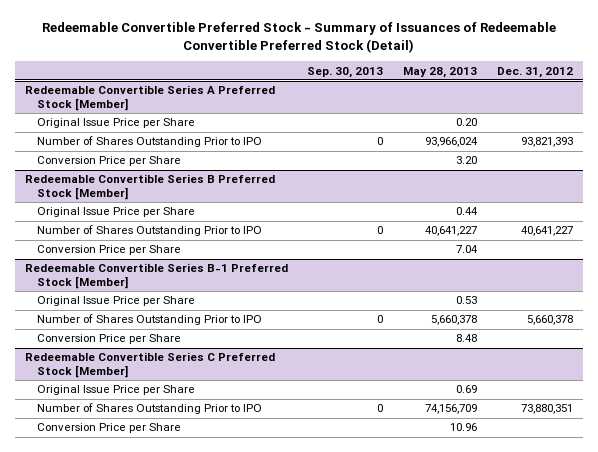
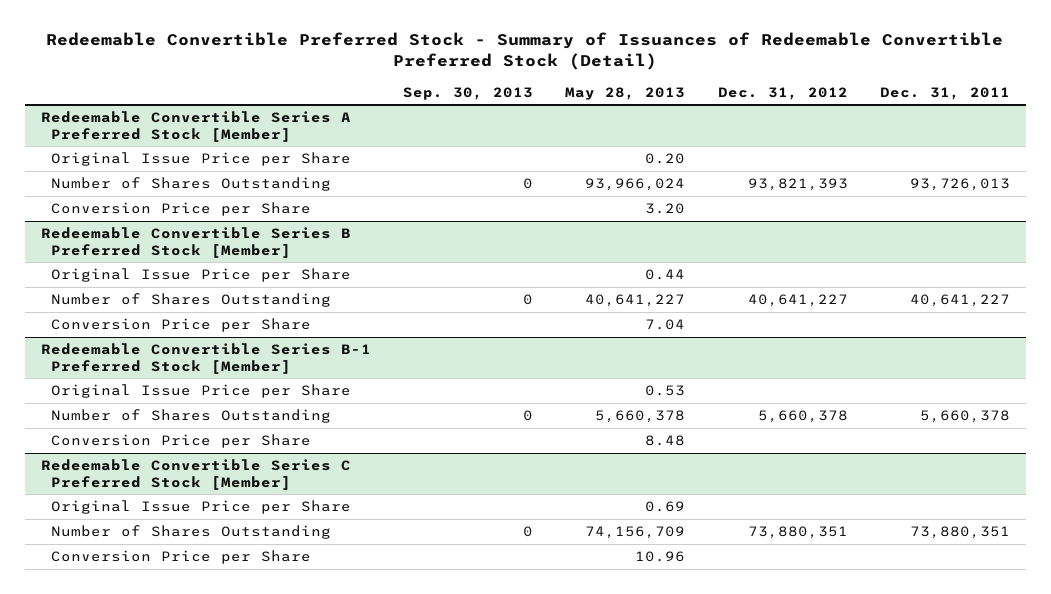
- | Sep. 30, 2013 | May 28, 2013 | Dec. 31, 2012
+ | Sep. 30, 2013 | May 28, 2013 | Dec. 31, 2012 | Dec. 31, 2011
@ Redeemable Convertible Series A Preferred Stock [Member]
- Number of Shares Outstanding Prior to IPO | 0 | 93,966,024 | 93,821,393
+ Number of Shares Outstanding | 0 | 93,966,024 | 93,821,393 | 93,726,013
@ Redeemable Convertible Series B Preferred Stock [Member]
- Number of Shares Outstanding Prior to IPO | 0 | 40,641,227 | 40,641,227
+ Number of Shares Outstanding | 0 | 40,641,227 | 40,641,227 | 40,641,227
@ Redeemable Convertible Series B-1 Preferred Stock [Member]
- Number of Shares Outstanding Prior to IPO | 0 | 5,660,378 | 5,660,378
+ Number of Shares Outstanding | 0 | 5,660,378 | 5,660,378 | 5,660,378
@ Redeemable Convertible Series C Preferred Stock [Member]
- Number of Shares Outstanding Prior to IPO | 0 | 74,156,709 | 73,880,351
+ Number of Shares Outstanding | 0 | 74,156,709 | 73,880,351 | 73,880,351

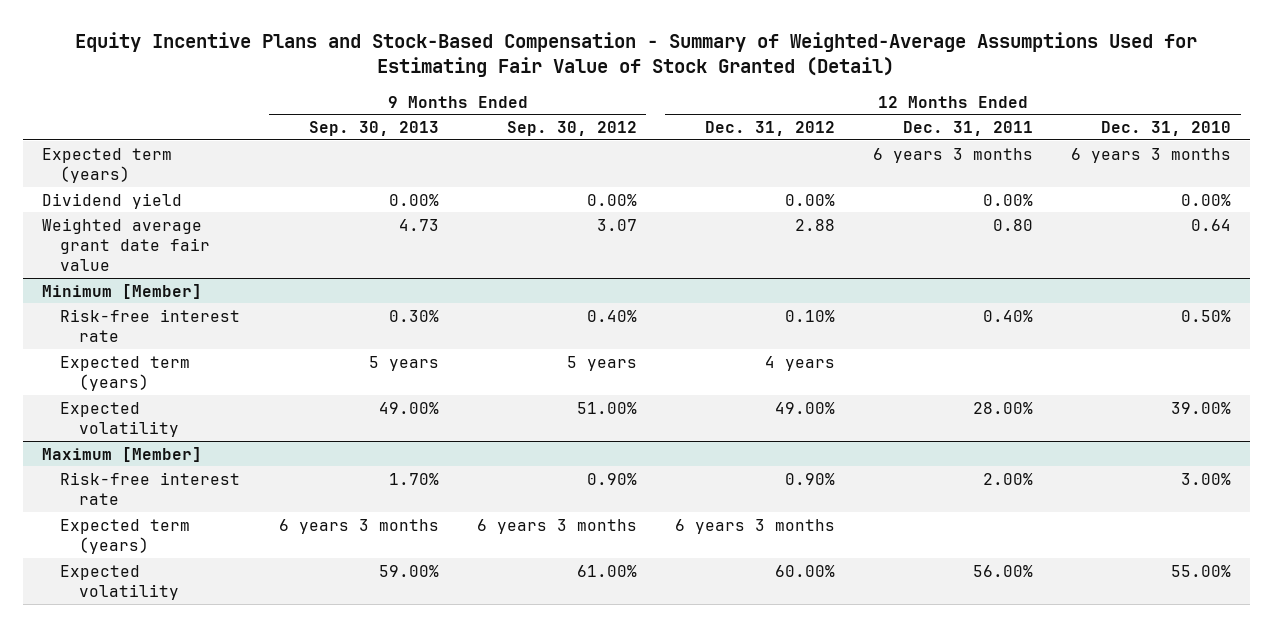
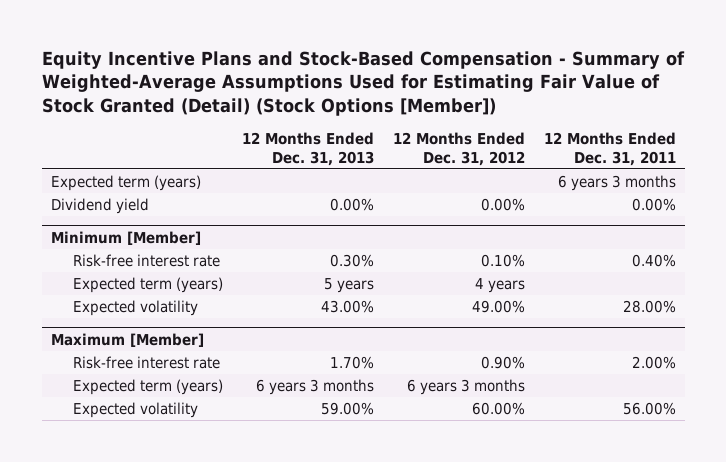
- Equity Incentive Plans and Stock-Based Compensation - Summary of Weighted-Average Assumptions Used for Estimating Fair Value of Stock Granted (Detail)
+ Equity Incentive Plans and Stock-Based Compensation - Summary of Weighted-Average Assumptions Used for Estimating Fair Value of Stock Granted (Detail) (Stock Options [Member])
- | 9 Months Ended Sep. 30, 2013 | 9 Months Ended Sep. 30, 2012 | 12 Months Ended Dec. 31, 2012 | 12 Months Ended Dec. 31, 2011 | 12 Months Ended Dec. 31, 2010
+ | 12 Months Ended Dec. 31, 2013 | 12 Months Ended Dec. 31, 2012 | 12 Months Ended Dec. 31, 2011
- Weighted average grant date fair value | 4.73 | 3.07 | 2.88 | 0.80 | 0.64

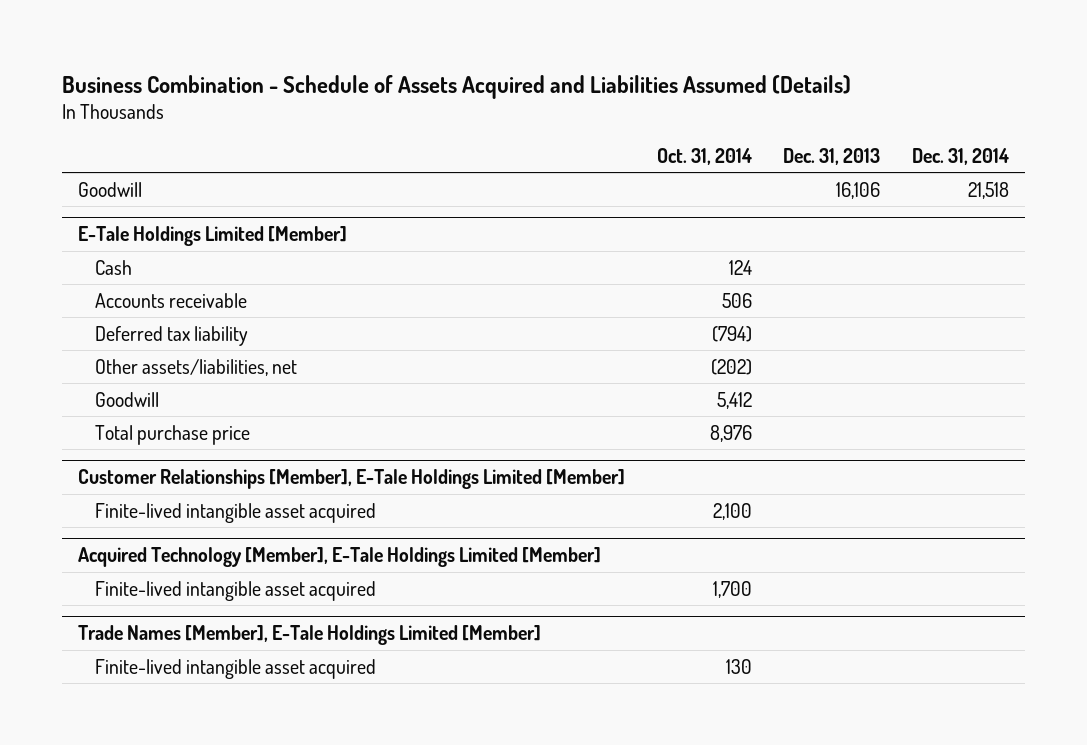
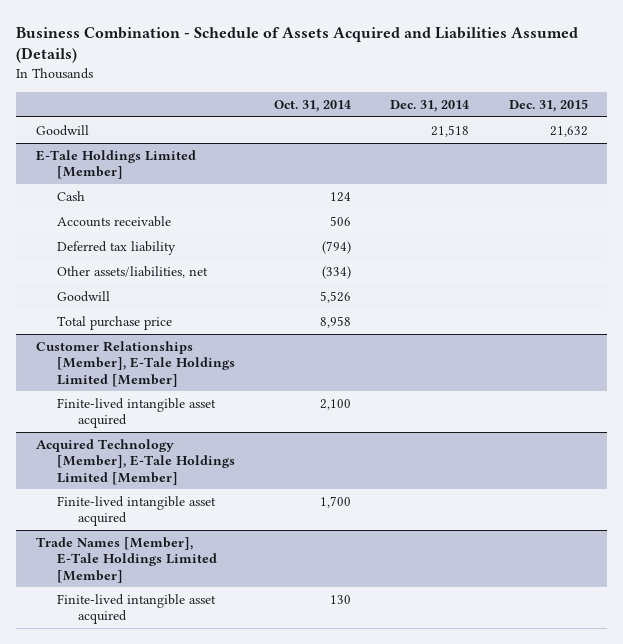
- | Oct. 31, 2014 | Dec. 31, 2013 | Dec. 31, 2014
+ | Oct. 31, 2014 | Dec. 31, 2014 | Dec. 31, 2015
@ E-Tale Holdings Limited [Member]
- Other assets/liabilities, net | (202) | |
- Goodwill | 5,412 | |
- Total purchase price | 8,976 | |
+ Other assets/liabilities, net | (334) | |
+ Goodwill | 5,526 | |
+ Total purchase price | 8,958 | |

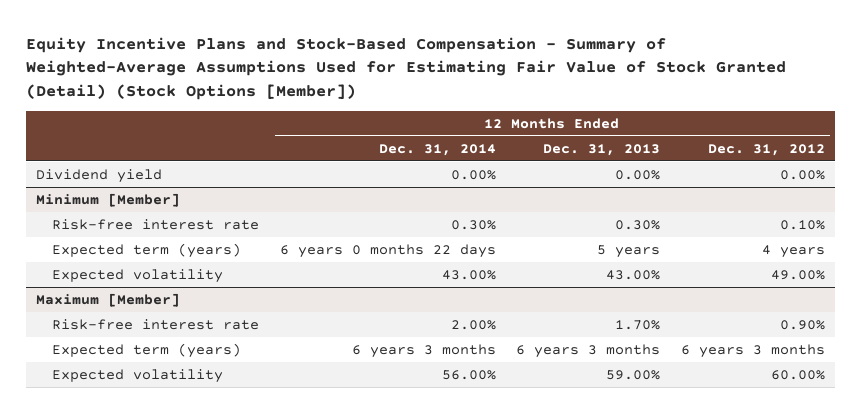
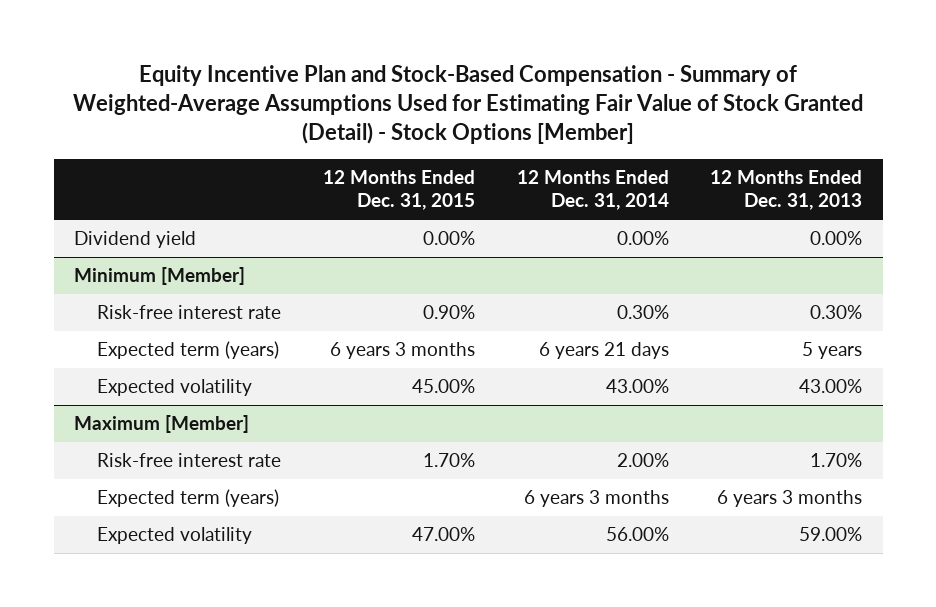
- Equity Incentive Plans and Stock-Based Compensation - Summary of Weighted-Average Assumptions Used for Estimating Fair Value of Stock Granted (Detail) (Stock Options [Member])
+ Equity Incentive Plan and Stock-Based Compensation - Summary of Weighted-Average Assumptions Used for Estimating Fair Value of Stock Granted (Detail) - Stock Options [Member]
- | 12 Months Ended Dec. 31, 2014 | 12 Months Ended Dec. 31, 2013 | 12 Months Ended Dec. 31, 2012
+ | 12 Months Ended Dec. 31, 2015 | 12 Months Ended Dec. 31, 2014 | 12 Months Ended Dec. 31, 2013
@ Minimum [Member]
- Expected term (years) | 6 years 0 months 22 days | 5 years | 4 years
+ Expected term (years) | 6 years 3 months | 6 years 21 days | 5 years

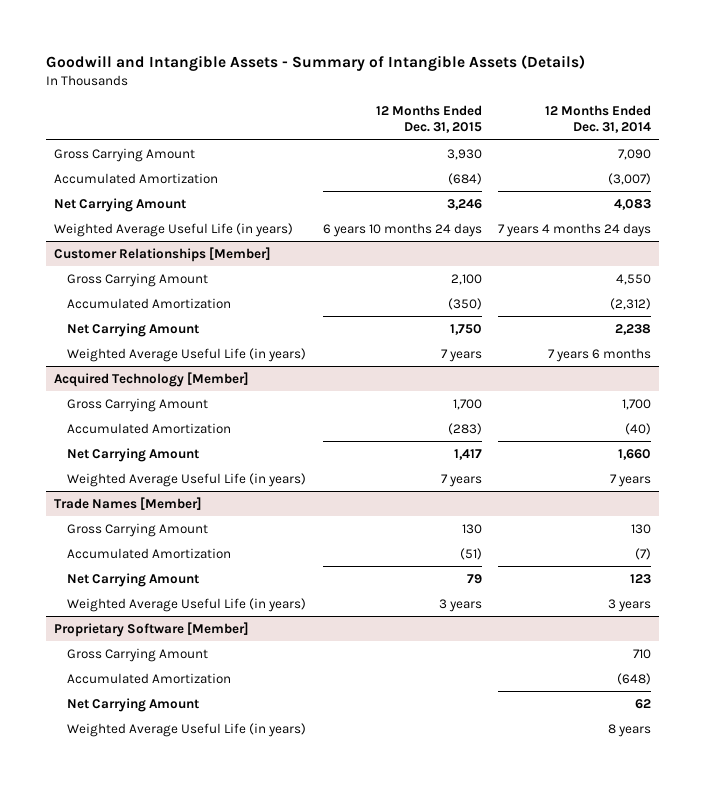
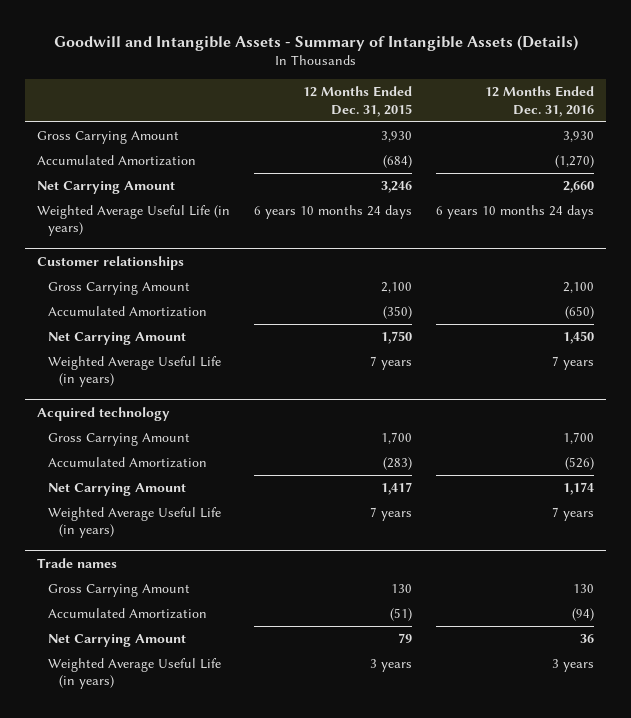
- | 12 Months Ended Dec. 31, 2015 | 12 Months Ended Dec. 31, 2014
+ | 12 Months Ended Dec. 31, 2015 | 12 Months Ended Dec. 31, 2016
- Customer Relationships [Member]
+ Customer relationships
- Acquired Technology [Member]
+ Acquired technology
- Trade Names [Member]
+ Trade names
- Proprietary Software [Member]
- Gross Carrying Amount | | 710
- Accumulated Amortization | | (648)
- Net Carrying Amount | | 62
- Weighted Average Useful Life (in years) | | 8 years

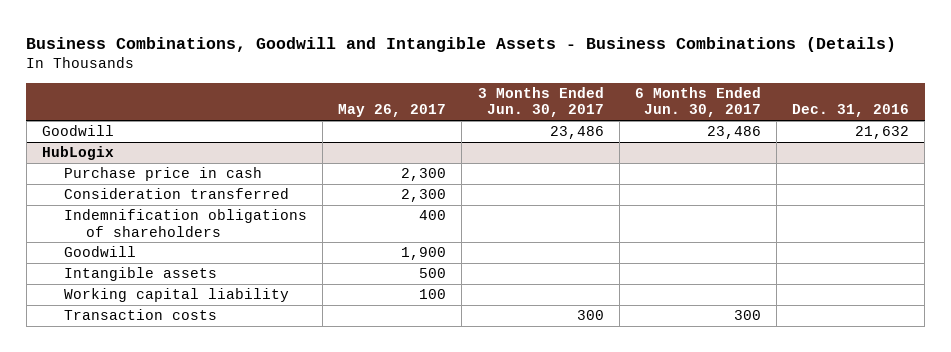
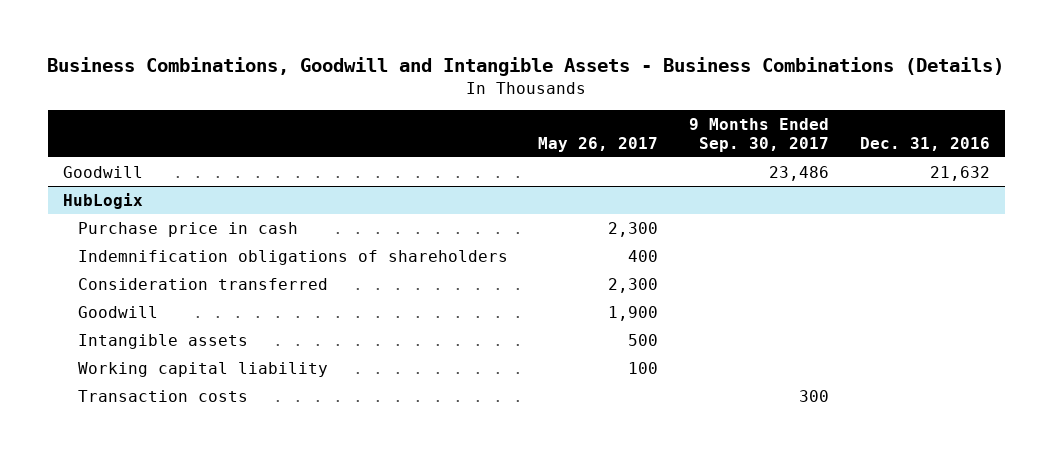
- | May 26, 2017 | 3 Months Ended Jun. 30, 2017 | 6 Months Ended Jun. 30, 2017 | Dec. 31, 2016
+ | May 26, 2017 | 9 Months Ended Sep. 30, 2017 | Dec. 31, 2016
@ HubLogix
moved down: Consideration transferred | 2,300 | |

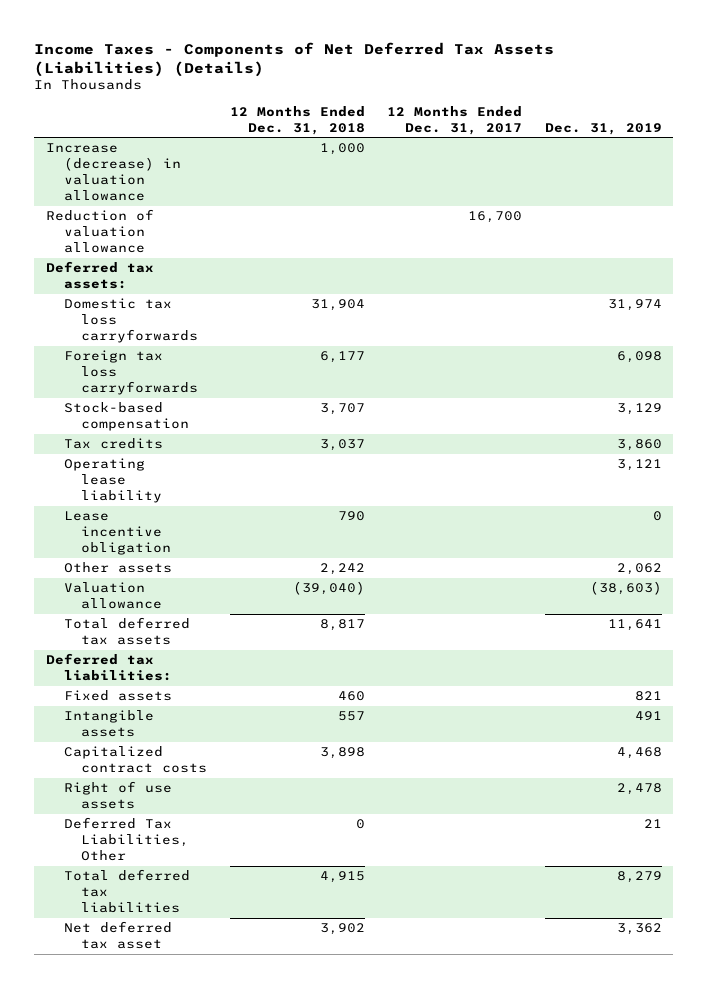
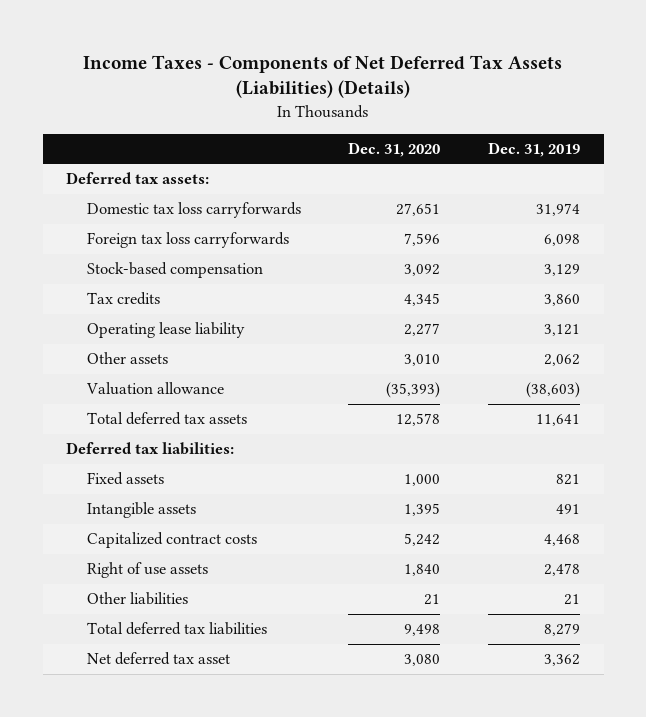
- | 12 Months Ended Dec. 31, 2018 | 12 Months Ended Dec. 31, 2017 | Dec. 31, 2019
+ | Dec. 31, 2020 | Dec. 31, 2019
- Increase (decrease) in valuation allowance | 1,000 | |
- Reduction of valuation allowance | | 16,700 |
- Lease incentive obligation | 790 | | 0
- Deferred Tax Liabilities, Other | 0 | | 21
+ Other liabilities | 21 | 21

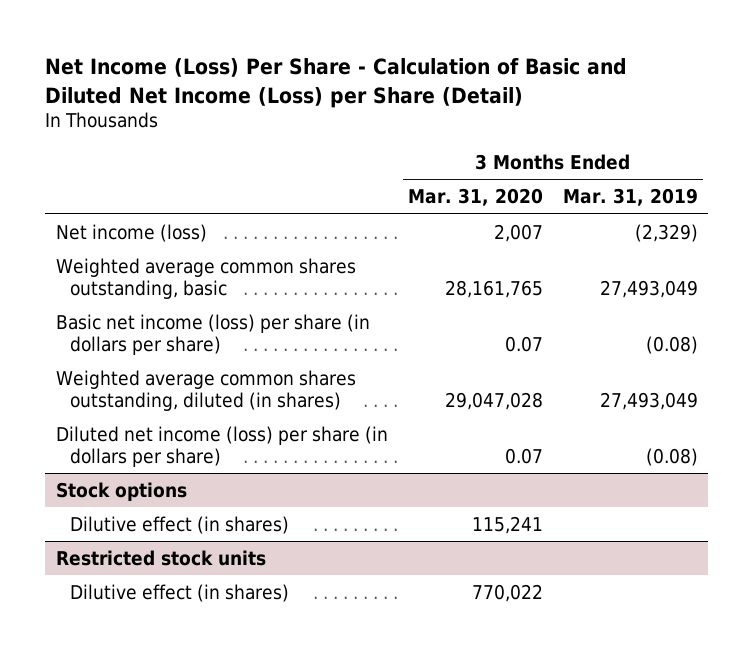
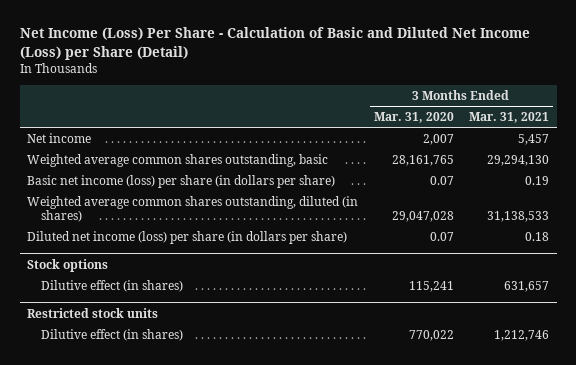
- | 3 Months Ended Mar. 31, 2020 | 3 Months Ended Mar. 31, 2019
+ | 3 Months Ended Mar. 31, 2020 | 3 Months Ended Mar. 31, 2021
- Net income (loss) | 2,007 | (2,329)
+ Net income | 2,007 | 5,457

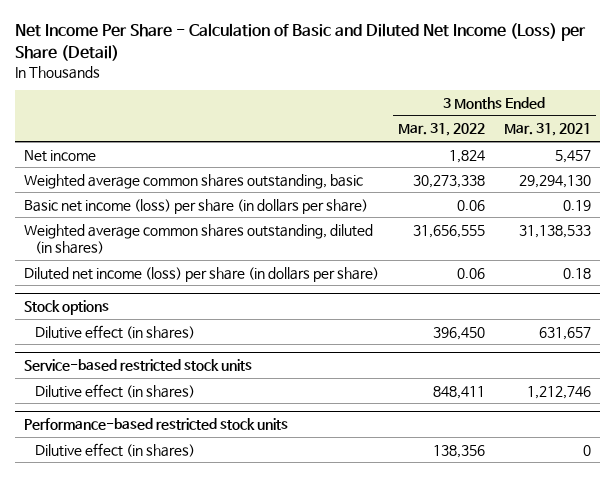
- Net Income (Loss) Per Share - Calculation of Basic and Diluted Net Income (Loss) per Share (Detail)
+ Net Income Per Share - Calculation of Basic and Diluted Net Income (Loss) per Share (Detail)
- | 3 Months Ended Mar. 31, 2020 | 3 Months Ended Mar. 31, 2021
+ | 3 Months Ended Mar. 31, 2022 | 3 Months Ended Mar. 31, 2021
- Restricted stock units
+ Service-based restricted stock units
+ Performance-based restricted stock units
+ Dilutive effect (in shares) | 138,356 | 0

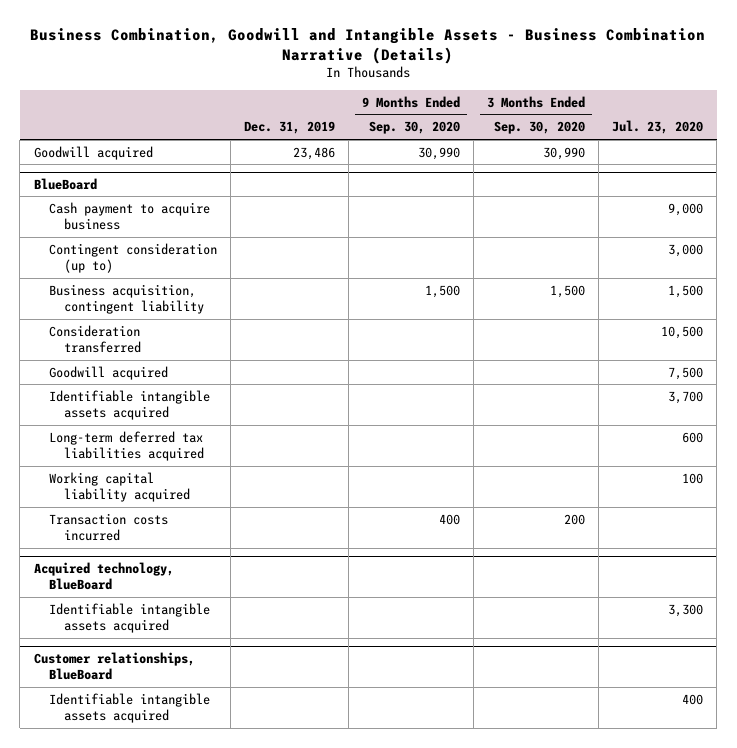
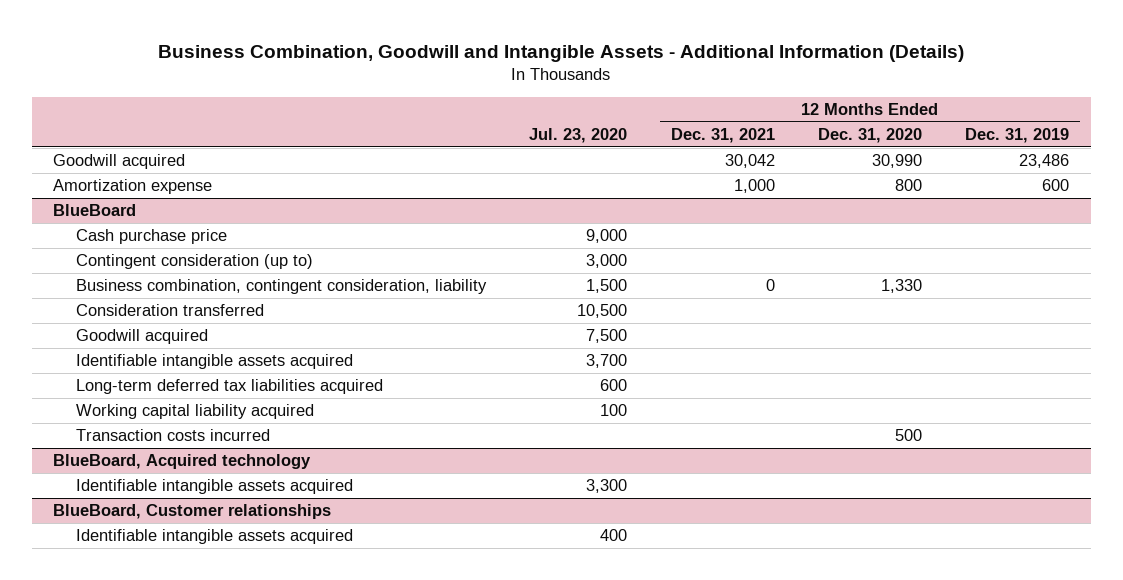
- Business Combination, Goodwill and Intangible Assets - Business Combination Narrative (Details)
+ Business Combination, Goodwill and Intangible Assets - Additional Information (Details)
- | Dec. 31, 2019 | 9 Months Ended Sep. 30, 2020 | 3 Months Ended Sep. 30, 2020 | Jul. 23, 2020
+ | Jul. 23, 2020 | 12 Months Ended Dec. 31, 2021 | 12 Months Ended Dec. 31, 2020 | 12 Months Ended Dec. 31, 2019
+ Amortization expense | | 1,000 | 800 | 600
@ BlueBoard
- Cash payment to acquire business | | | | 9,000
+ Cash purchase price | 9,000 | | |
- Business acquisition, contingent liability | | 1,500 | 1,500 | 1,500
+ Business combination, contingent consideration, liability | 1,500 | 0 | 1,330 |
- Acquired technology, BlueBoard
+ BlueBoard, Acquired technology
- Customer relationships, BlueBoard
+ BlueBoard, Customer relationships

